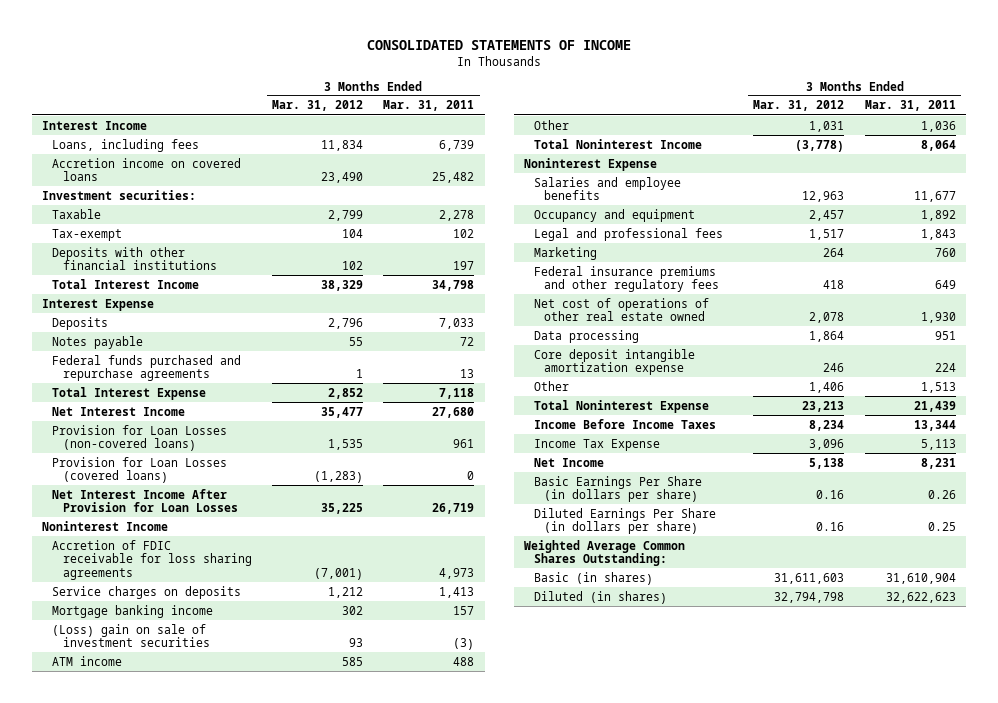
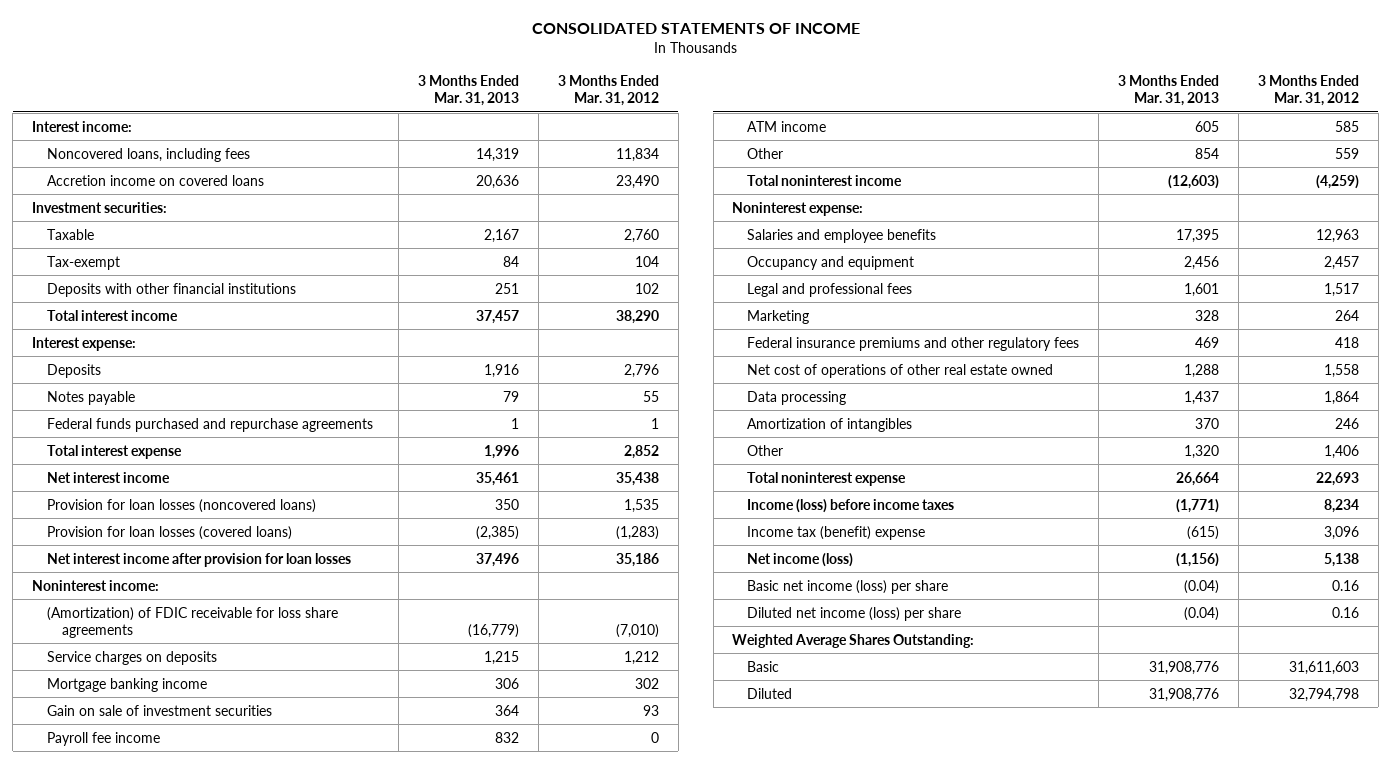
- | 3 Months Ended Mar. 31, 2012 | 3 Months Ended Mar. 31, 2011
+ | 3 Months Ended Mar. 31, 2013 | 3 Months Ended Mar. 31, 2012
- Interest Income
- Loans, including fees | 11,834 | 6,739
+ Interest income:
+ Noncovered loans, including fees | 14,319 | 11,834
- Taxable | 2,799 | 2,278
+ Taxable | 2,167 | 2,760
- Total Interest Income | 38,329 | 34,798
- Interest Expense
+ Total interest income | 37,457 | 38,290
+ Interest expense:
- Total Interest Expense | 2,852 | 7,118
- Net Interest Income | 35,477 | 27,680
- Provision for Loan Losses (non-covered loans) | 1,535 | 961
- Provision for Loan Losses (covered loans) | (1,283) | 0
- Net Interest Income After Provision for Loan Losses | 35,225 | 26,719
- Noninterest Income
- Accretion of FDIC receivable for loss sharing agreements | (7,001) | 4,973
+ Total interest expense | 1,996 | 2,852
+ Net interest income | 35,461 | 35,438
+ Provision for loan losses (noncovered loans) | 350 | 1,535
+ Provision for loan losses (covered loans) | (2,385) | (1,283)
+ Net interest income after provision for loan losses | 37,496 | 35,186
+ Noninterest income:
+ (Amortization) of FDIC receivable for loss share agreements | (16,779) | (7,010)
- (Loss) gain on sale of investment securities | 93 | (3)
+ Gain on sale of investment securities | 364 | 93
+ Payroll fee income | 832 | 0
- Other | 1,031 | 1,036
- Total Noninterest Income | (3,778) | 8,064
- Noninterest Expense
+ Other | 854 | 559
+ Total noninterest income | (12,603) | (4,259)
+ Noninterest expense:
- Net cost of operations of other real estate owned | 2,078 | 1,930
+ Net cost of operations of other real estate owned | 1,288 | 1,558
- Core deposit intangible amortization expense | 246 | 224
+ Amortization of intangibles | 370 | 246
- Total Noninterest Expense | 23,213 | 21,439
- Income Before Income Taxes | 8,234 | 13,344
- Income Tax Expense | 3,096 | 5,113
- Net Income | 5,138 | 8,231
- Basic Earnings Per Share (in dollars per share) | 0.16 | 0.26
- Diluted Earnings Per Share (in dollars per share) | 0.16 | 0.25
- Weighted Average Common Shares Outstanding:
- Basic (in shares) | 31,611,603 | 31,610,904
- Diluted (in shares) | 32,794,798 | 32,622,623
+ Total noninterest expense | 26,664 | 22,693
+ Income (loss) before income taxes | (1,771) | 8,234
+ Income tax (benefit) expense | (615) | 3,096
+ Net income (loss) | (1,156) | 5,138
+ Basic net income (loss) per share | (0.04) | 0.16
+ Diluted net income (loss) per share | (0.04) | 0.16
+ Weighted Average Shares Outstanding:
+ Basic | 31,908,776 | 31,611,603
+ Diluted | 31,908,776 | 32,794,798

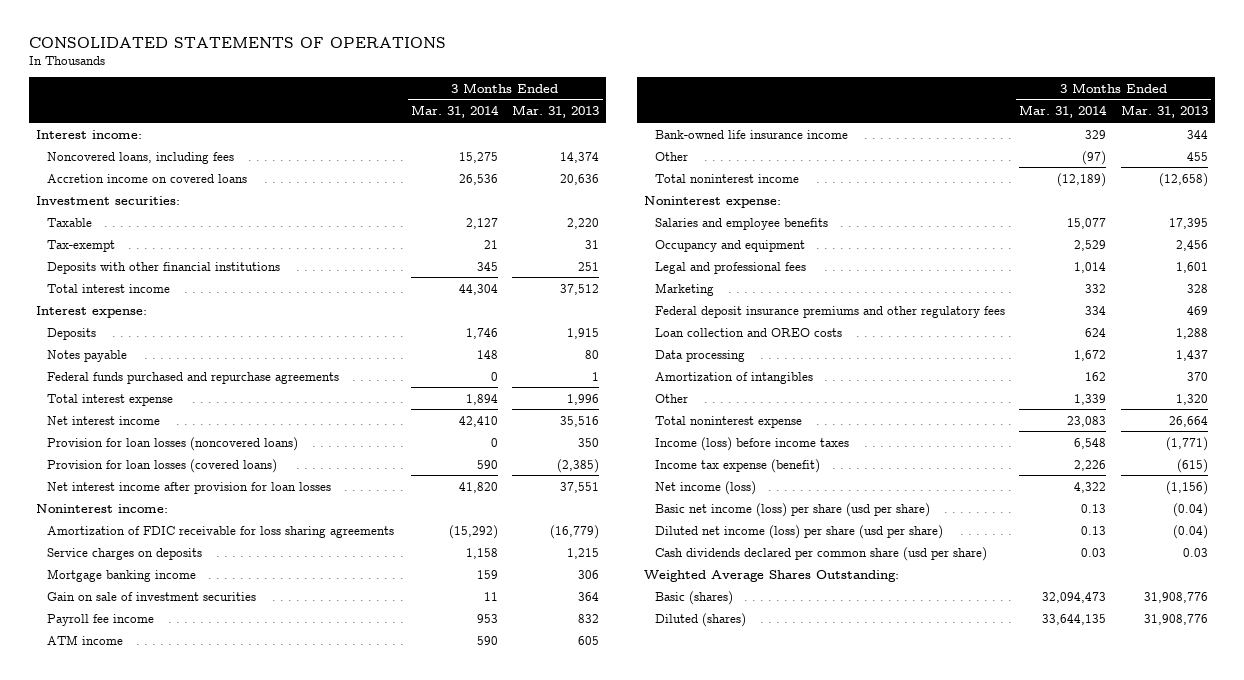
- CONSOLIDATED STATEMENTS OF INCOME
+ CONSOLIDATED STATEMENTS OF OPERATIONS
- | 3 Months Ended Mar. 31, 2013 | 3 Months Ended Mar. 31, 2012
+ | 3 Months Ended Mar. 31, 2014 | 3 Months Ended Mar. 31, 2013
- Noncovered loans, including fees | 14,319 | 11,834
+ Noncovered loans, including fees | 15,275 | 14,374
- Taxable | 2,167 | 2,760
- Tax-exempt | 84 | 104
+ Taxable | 2,127 | 2,220
+ Tax-exempt | 21 | 31
- Total interest income | 37,457 | 38,290
+ Total interest income | 44,304 | 37,512
- Deposits | 1,916 | 2,796
- Notes payable | 79 | 55
+ Deposits | 1,746 | 1,915
+ Notes payable | 148 | 80
- Net interest income | 35,461 | 35,438
+ Net interest income | 42,410 | 35,516
- Net interest income after provision for loan losses | 37,496 | 35,186
+ Net interest income after provision for loan losses | 41,820 | 37,551
- (Amortization) of FDIC receivable for loss share agreements | (16,779) | (7,010)
+ Amortization of FDIC receivable for loss sharing agreements | (15,292) | (16,779)
- Other | 854 | 559
- Total noninterest income | (12,603) | (4,259)
+ Bank-owned life insurance income | 329 | 344
+ Other | (97) | 455
+ Total noninterest income | (12,189) | (12,658)
- Federal insurance premiums and other regulatory fees | 469 | 418
- Net cost of operations of other real estate owned | 1,288 | 1,558
+ Federal deposit insurance premiums and other regulatory fees | 334 | 469
+ Loan collection and OREO costs | 624 | 1,288
- Income tax (benefit) expense | (615) | 3,096
+ Income tax expense (benefit) | 2,226 | (615)
- Basic net income (loss) per share | (0.04) | 0.16
- Diluted net income (loss) per share | (0.04) | 0.16
+ Basic net income (loss) per share (usd per share) | 0.13 | (0.04)
+ Diluted net income (loss) per share (usd per share) | 0.13 | (0.04)
+ Cash dividends declared per common share (usd per share) | 0.03 | 0.03
- Basic | 31,908,776 | 31,611,603
- Diluted | 31,908,776 | 32,794,798
+ Basic (shares) | 32,094,473 | 31,908,776
+ Diluted (shares) | 33,644,135 | 31,908,776

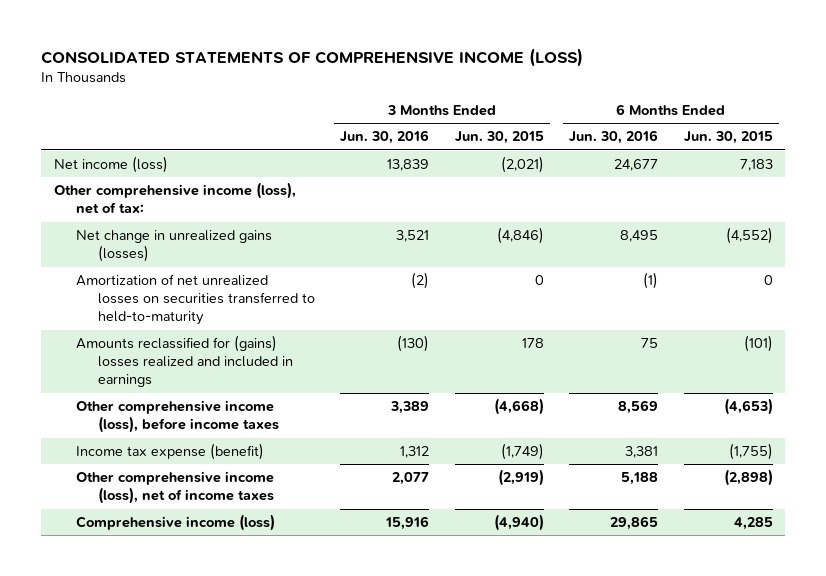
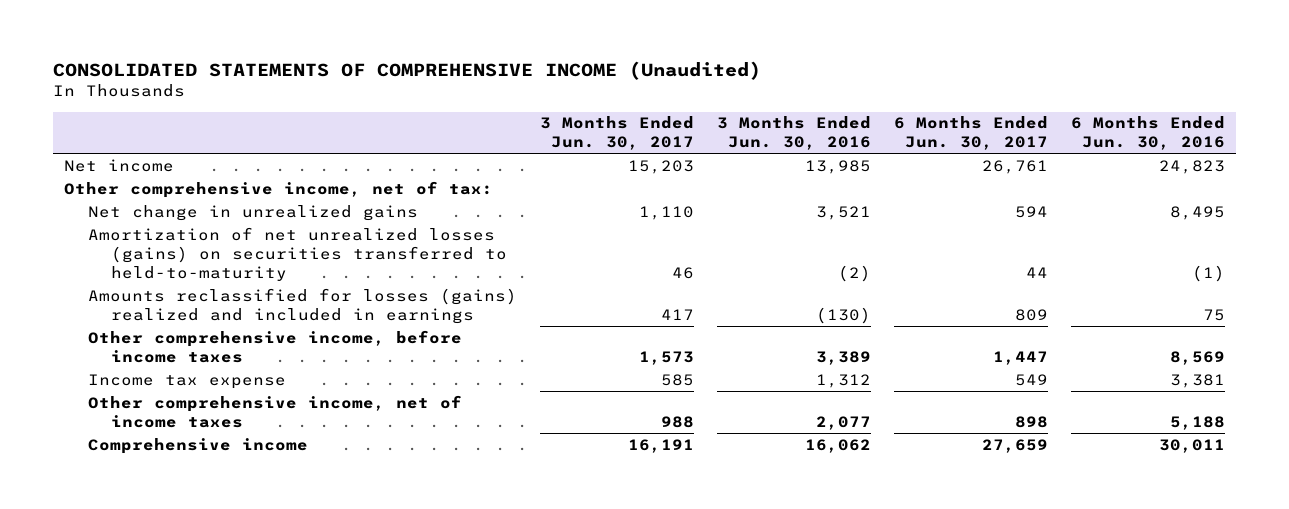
- CONSOLIDATED STATEMENTS OF COMPREHENSIVE INCOME (LOSS)
+ CONSOLIDATED STATEMENTS OF COMPREHENSIVE INCOME (Unaudited)
- | 3 Months Ended Jun. 30, 2016 | 3 Months Ended Jun. 30, 2015 | 6 Months Ended Jun. 30, 2016 | 6 Months Ended Jun. 30, 2015
+ | 3 Months Ended Jun. 30, 2017 | 3 Months Ended Jun. 30, 2016 | 6 Months Ended Jun. 30, 2017 | 6 Months Ended Jun. 30, 2016
- Net income (loss) | 13,839 | (2,021) | 24,677 | 7,183
- Other comprehensive income (loss), net of tax:
- Net change in unrealized gains (losses) | 3,521 | (4,846) | 8,495 | (4,552)
- Amortization of net unrealized losses on securities transferred to held-to-maturity | (2) | 0 | (1) | 0
- Amounts reclassified for (gains) losses realized and included in earnings | (130) | 178 | 75 | (101)
- Other comprehensive income (loss), before income taxes | 3,389 | (4,668) | 8,569 | (4,653)
- Income tax expense (benefit) | 1,312 | (1,749) | 3,381 | (1,755)
- Other comprehensive income (loss), net of income taxes | 2,077 | (2,919) | 5,188 | (2,898)
- Comprehensive income (loss) | 15,916 | (4,940) | 29,865 | 4,285
+ Net income | 15,203 | 13,985 | 26,761 | 24,823
+ Other comprehensive income, net of tax:
+ Net change in unrealized gains | 1,110 | 3,521 | 594 | 8,495
+ Amortization of net unrealized losses (gains) on securities transferred to held-to-maturity | 46 | (2) | 44 | (1)
+ Amounts reclassified for losses (gains) realized and included in earnings | 417 | (130) | 809 | 75
+ Other comprehensive income, before income taxes | 1,573 | 3,389 | 1,447 | 8,569
+ Income tax expense | 585 | 1,312 | 549 | 3,381
+ Other comprehensive income, net of income taxes | 988 | 2,077 | 898 | 5,188
+ Comprehensive income | 16,191 | 16,062 | 27,659 | 30,011

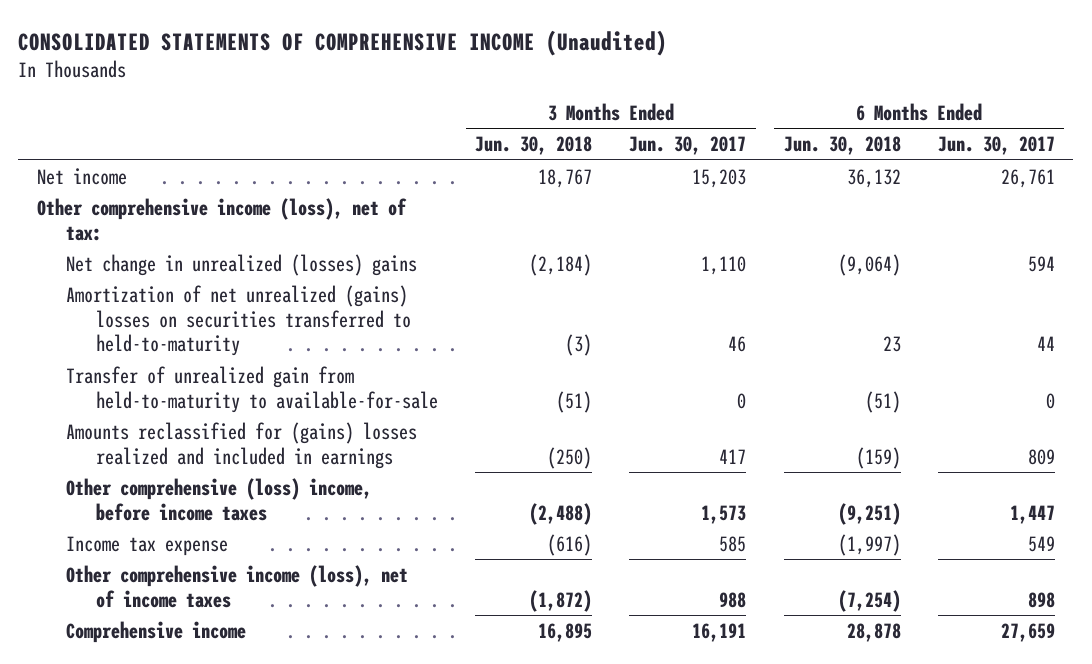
- | 3 Months Ended Jun. 30, 2017 | 3 Months Ended Jun. 30, 2016 | 6 Months Ended Jun. 30, 2017 | 6 Months Ended Jun. 30, 2016
+ | 3 Months Ended Jun. 30, 2018 | 3 Months Ended Jun. 30, 2017 | 6 Months Ended Jun. 30, 2018 | 6 Months Ended Jun. 30, 2017
- Other comprehensive income, net of tax:
- Net change in unrealized gains | 1,110 | 3,521 | 594 | 8,495
- Amortization of net unrealized losses (gains) on securities transferred to held-to-maturity | 46 | (2) | 44 | (1)
- Amounts reclassified for losses (gains) realized and included in earnings | 417 | (130) | 809 | 75
- Other comprehensive income, before income taxes | 1,573 | 3,389 | 1,447 | 8,569
+ Other comprehensive income (loss), net of tax:
+ Net change in unrealized (losses) gains | (2,184) | 1,110 | (9,064) | 594
+ Amortization of net unrealized (gains) losses on securities transferred to held-to-maturity | (3) | 46 | 23 | 44
+ Transfer of unrealized gain from held-to-maturity to available-for-sale | (51) | 0 | (51) | 0
+ Amounts reclassified for (gains) losses realized and included in earnings | (250) | 417 | (159) | 809
+ Other comprehensive (loss) income, before income taxes | (2,488) | 1,573 | (9,251) | 1,447
- Other comprehensive income, net of income taxes | 988 | 2,077 | 898 | 5,188
+ Other comprehensive income (loss), net of income taxes | (1,872) | 988 | (7,254) | 898

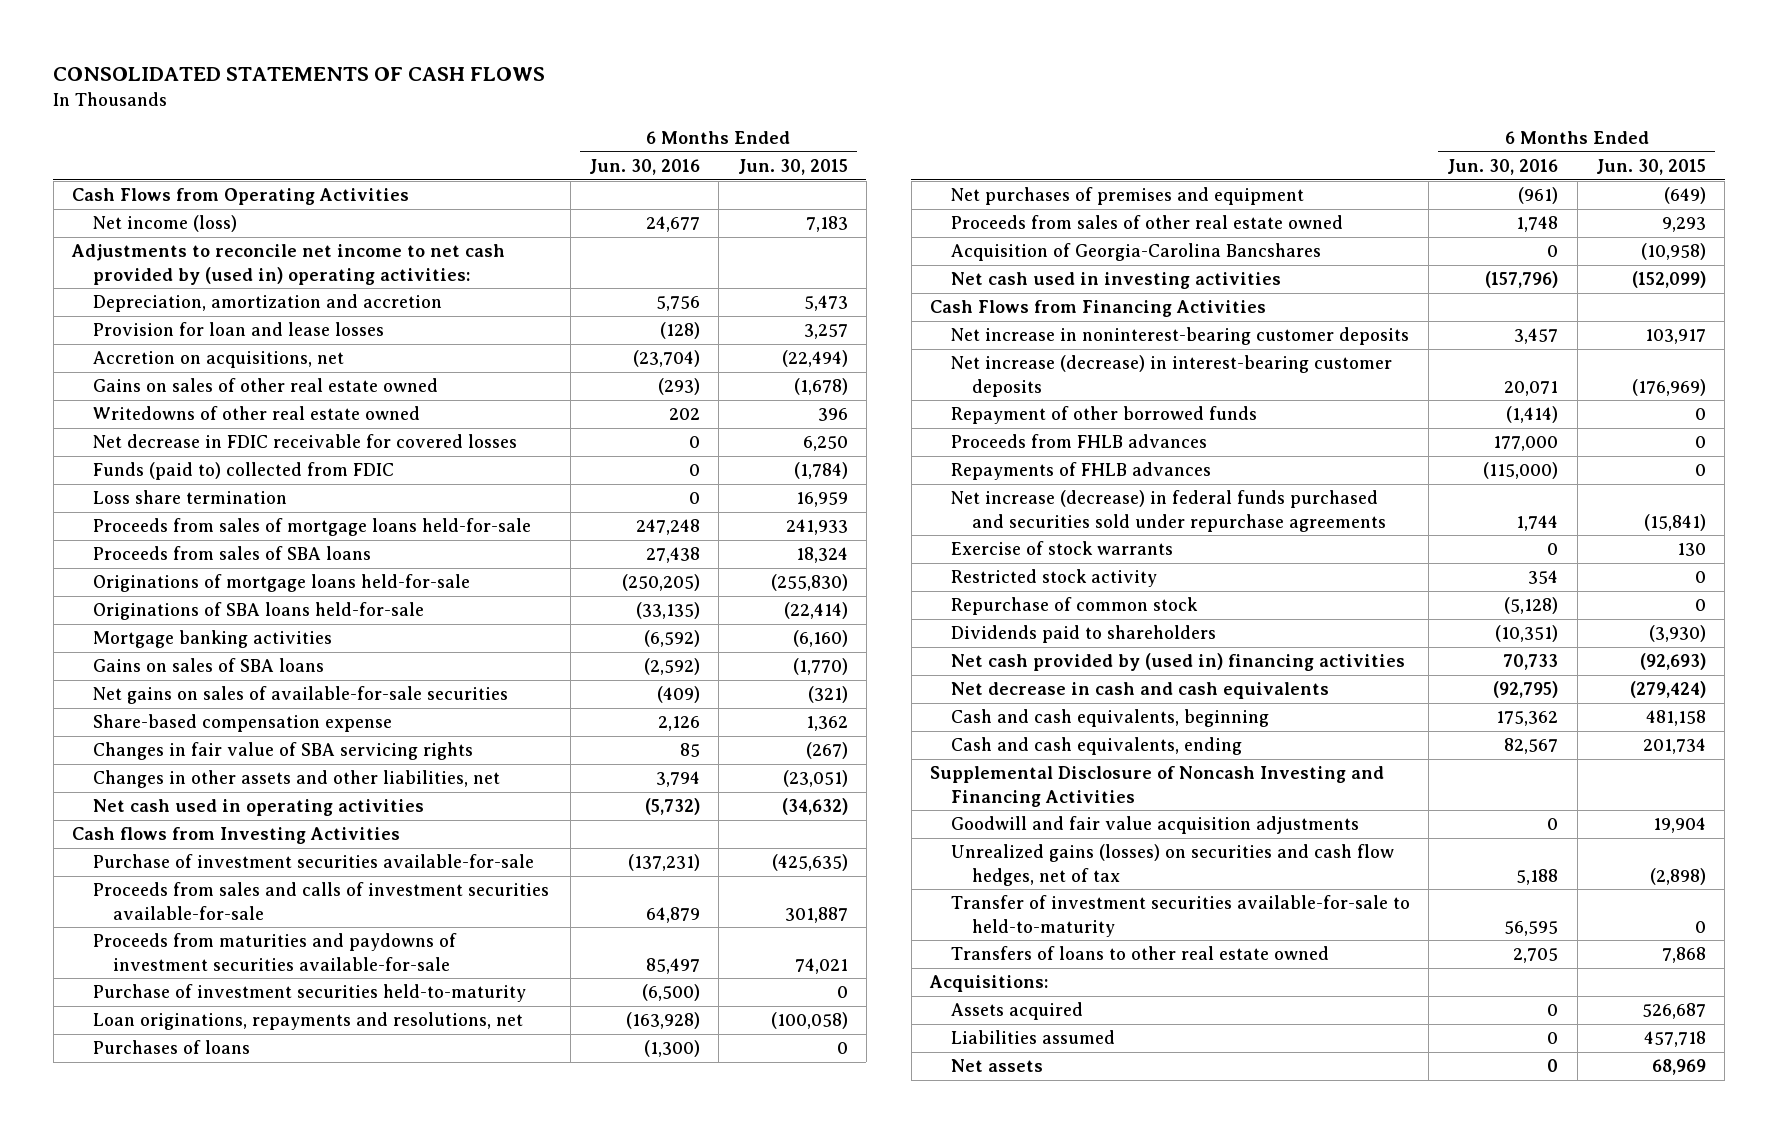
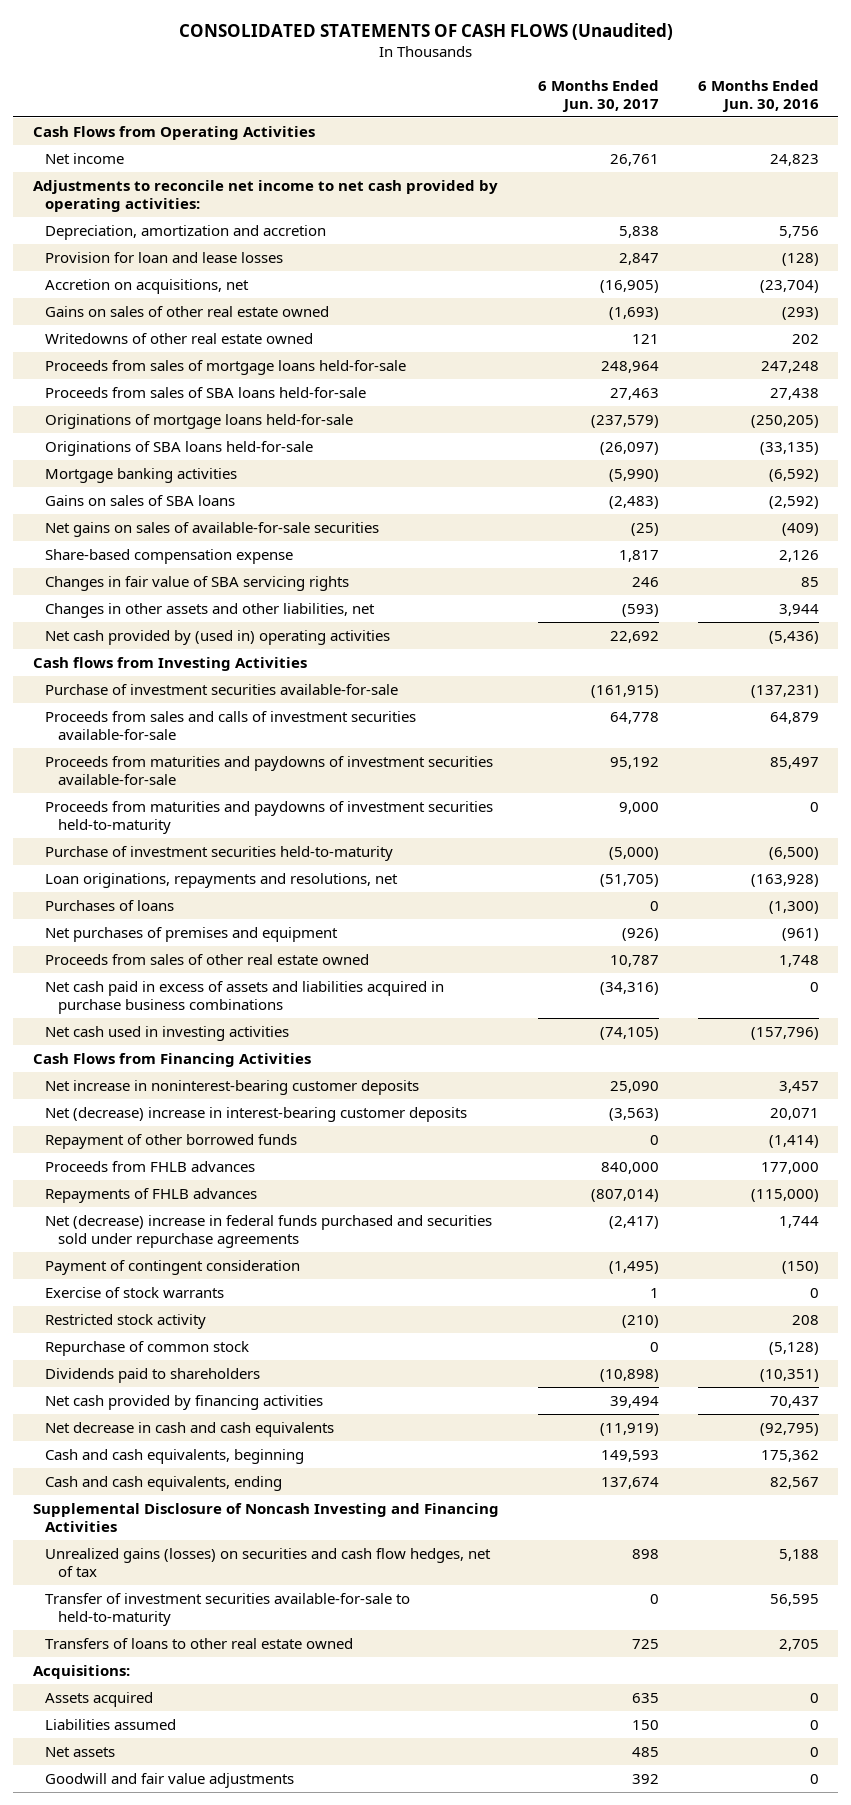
- CONSOLIDATED STATEMENTS OF CASH FLOWS
+ CONSOLIDATED STATEMENTS OF CASH FLOWS (Unaudited)
- | 6 Months Ended Jun. 30, 2016 | 6 Months Ended Jun. 30, 2015
+ | 6 Months Ended Jun. 30, 2017 | 6 Months Ended Jun. 30, 2016
- Net income (loss) | 24,677 | 7,183
- Adjustments to reconcile net income to net cash provided by (used in) operating activities:
+ Net income | 26,761 | 24,823
+ Adjustments to reconcile net income to net cash provided by operating activities:
- Net decrease in FDIC receivable for covered losses | 0 | 6,250
- Funds (paid to) collected from FDIC | 0 | (1,784)
- Loss share termination | 0 | 16,959
- Proceeds from sales of SBA loans | 27,438 | 18,324
+ Proceeds from sales of SBA loans held-for-sale | 27,463 | 27,438
- Changes in other assets and other liabilities, net | 3,794 | (23,051)
- Net cash used in operating activities | (5,732) | (34,632)
+ Changes in other assets and other liabilities, net | (593) | 3,944
+ Net cash provided by (used in) operating activities | 22,692 | (5,436)
+ Proceeds from maturities and paydowns of investment securities held-to-maturity | 9,000 | 0
- Acquisition of Georgia-Carolina Bancshares | 0 | (10,958)
+ Net cash paid in excess of assets and liabilities acquired in purchase business combinations | (34,316) | 0
- Net increase (decrease) in interest-bearing customer deposits | 20,071 | (176,969)
+ Net (decrease) increase in interest-bearing customer deposits | (3,563) | 20,071
- Net increase (decrease) in federal funds purchased and securities sold under repurchase agreements | 1,744 | (15,841)
+ Net (decrease) increase in federal funds purchased and securities sold under repurchase agreements | (2,417) | 1,744
+ Payment of contingent consideration | (1,495) | (150)
- Restricted stock activity | 354 | 0
+ Restricted stock activity | (210) | 208
- Net cash provided by (used in) financing activities | 70,733 | (92,693)
+ Net cash provided by financing activities | 39,494 | 70,437
- Goodwill and fair value acquisition adjustments | 0 | 19,904
+ Goodwill and fair value adjustments | 392 | 0

